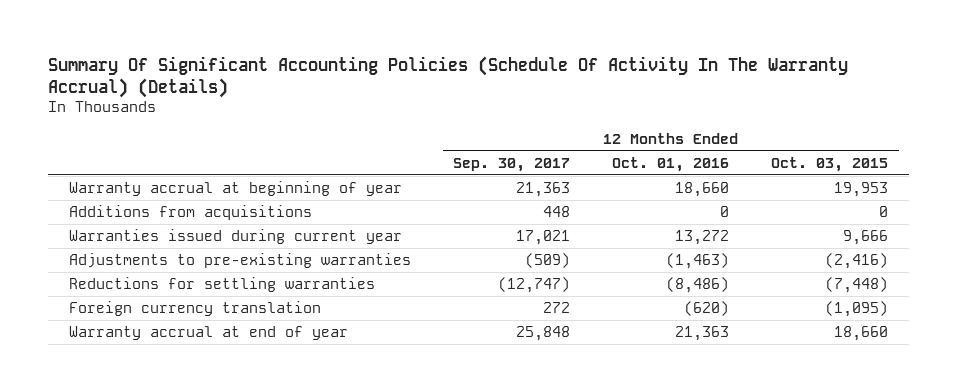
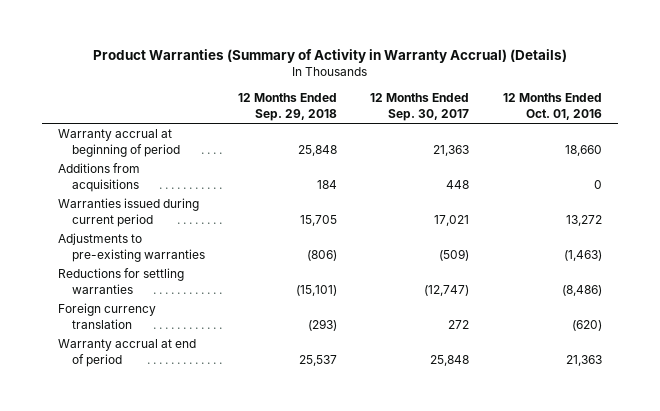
- Summary Of Significant Accounting Policies (Schedule Of Activity In The Warranty Accrual) (Details)
+ Product Warranties (Summary of Activity in Warranty Accrual) (Details)
- | 12 Months Ended Sep. 30, 2017 | 12 Months Ended Oct. 01, 2016 | 12 Months Ended Oct. 03, 2015
+ | 12 Months Ended Sep. 29, 2018 | 12 Months Ended Sep. 30, 2017 | 12 Months Ended Oct. 01, 2016
- Warranty accrual at beginning of year | 21,363 | 18,660 | 19,953
+ Warranty accrual at beginning of period | 25,848 | 21,363 | 18,660
- Warranties issued during current year | 17,021 | 13,272 | 9,666
+ Warranties issued during current period | 15,705 | 17,021 | 13,272
- Warranty accrual at end of year | 25,848 | 21,363 | 18,660
+ Warranty accrual at end of period | 25,537 | 25,848 | 21,363

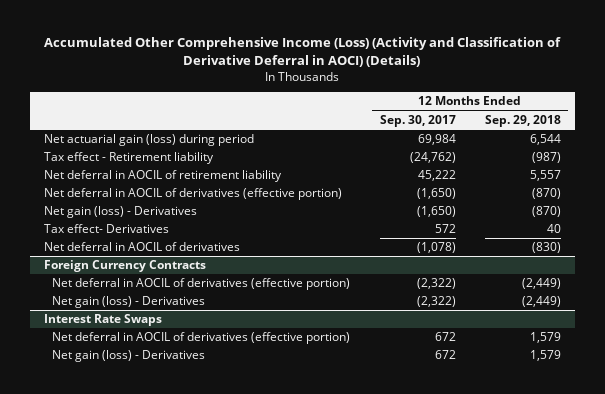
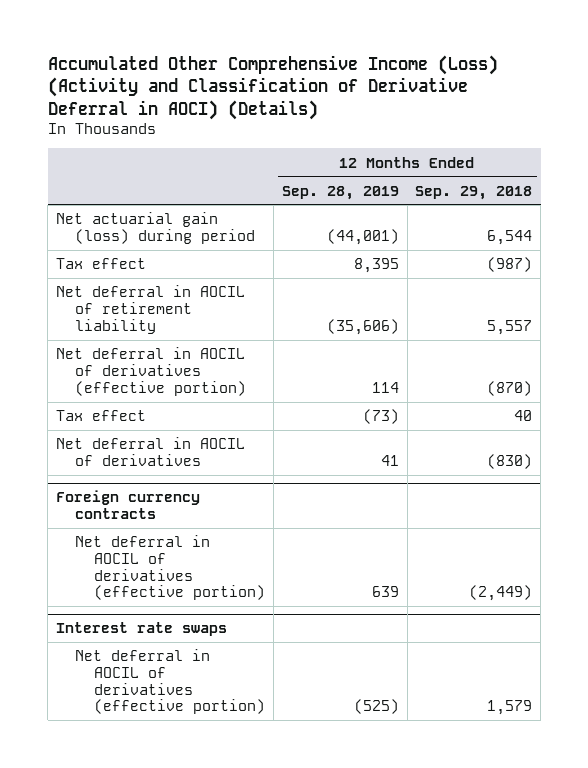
- | 12 Months Ended Sep. 30, 2017 | 12 Months Ended Sep. 29, 2018
+ | 12 Months Ended Sep. 28, 2019 | 12 Months Ended Sep. 29, 2018
- Tax effect - Retirement liability | (24,762) | (987)
+ Tax effect | 8,395 | (987)
- Net gain (loss) - Derivatives | (1,650) | (870)
- Tax effect- Derivatives | 572 | 40
+ Tax effect | (73) | 40
- Foreign Currency Contracts
+ Foreign currency contracts
- Net gain (loss) - Derivatives | (2,322) | (2,449)
- Interest Rate Swaps
+ Interest rate swaps
- Net gain (loss) - Derivatives | 672 | 1,579

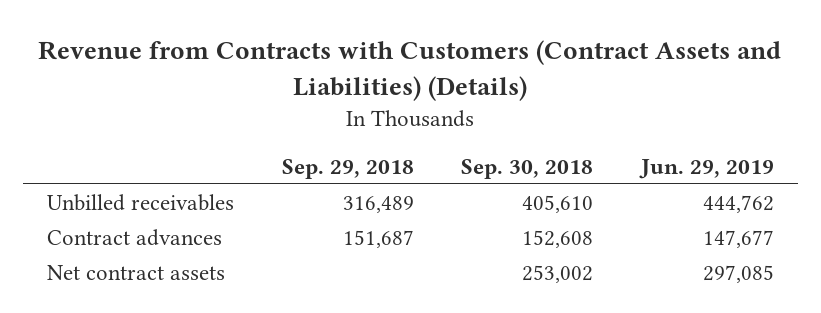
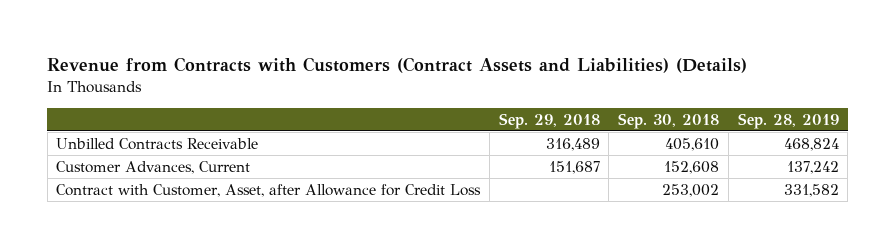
- | Sep. 29, 2018 | Sep. 30, 2018 | Jun. 29, 2019
+ | Sep. 29, 2018 | Sep. 30, 2018 | Sep. 28, 2019
- Unbilled receivables | 316,489 | 405,610 | 444,762
- Contract advances | 151,687 | 152,608 | 147,677
- Net contract assets | | 253,002 | 297,085
+ Unbilled Contracts Receivable | 316,489 | 405,610 | 468,824
+ Customer Advances, Current | 151,687 | 152,608 | 137,242
+ Contract with Customer, Asset, after Allowance for Credit Loss | | 253,002 | 331,582

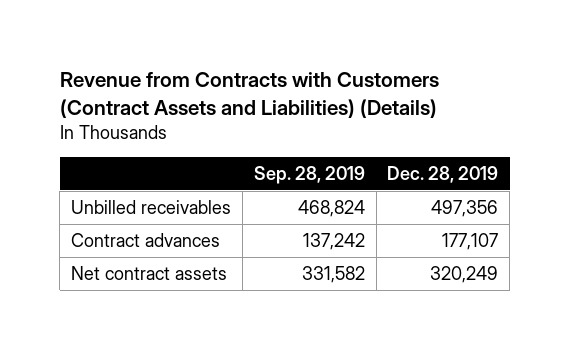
- | Sep. 29, 2018 | Sep. 30, 2018 | Sep. 28, 2019
+ | Sep. 28, 2019 | Dec. 28, 2019
- Unbilled Contracts Receivable | 316,489 | 405,610 | 468,824
- Customer Advances, Current | 151,687 | 152,608 | 137,242
- Contract with Customer, Asset, after Allowance for Credit Loss | | 253,002 | 331,582
+ Unbilled receivables | 468,824 | 497,356
+ Contract advances | 137,242 | 177,107
+ Net contract assets | 331,582 | 320,249

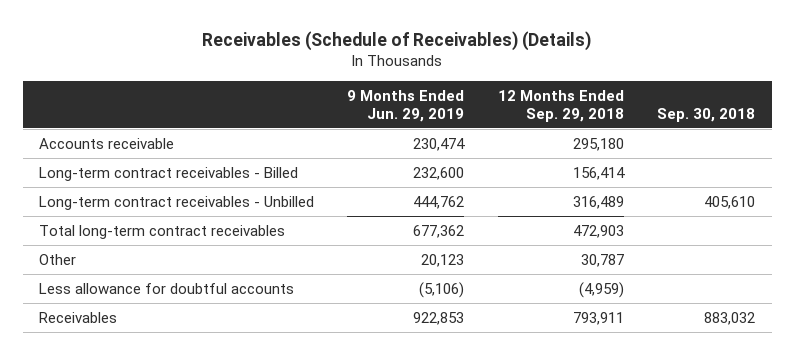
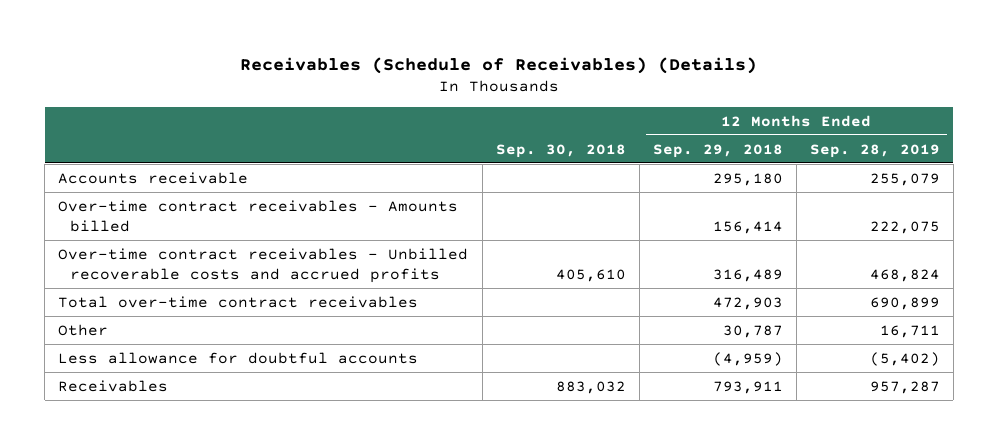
- | 9 Months Ended Jun. 29, 2019 | 12 Months Ended Sep. 29, 2018 | Sep. 30, 2018
+ | Sep. 30, 2018 | 12 Months Ended Sep. 29, 2018 | 12 Months Ended Sep. 28, 2019
- Long-term contract receivables - Billed | 232,600 | 156,414 |
- Long-term contract receivables - Unbilled | 444,762 | 316,489 | 405,610
- Total long-term contract receivables | 677,362 | 472,903 |
+ Over-time contract receivables - Amounts billed | | 156,414 | 222,075
+ Over-time contract receivables - Unbilled recoverable costs and accrued profits | 405,610 | 316,489 | 468,824
+ Total over-time contract receivables | | 472,903 | 690,899

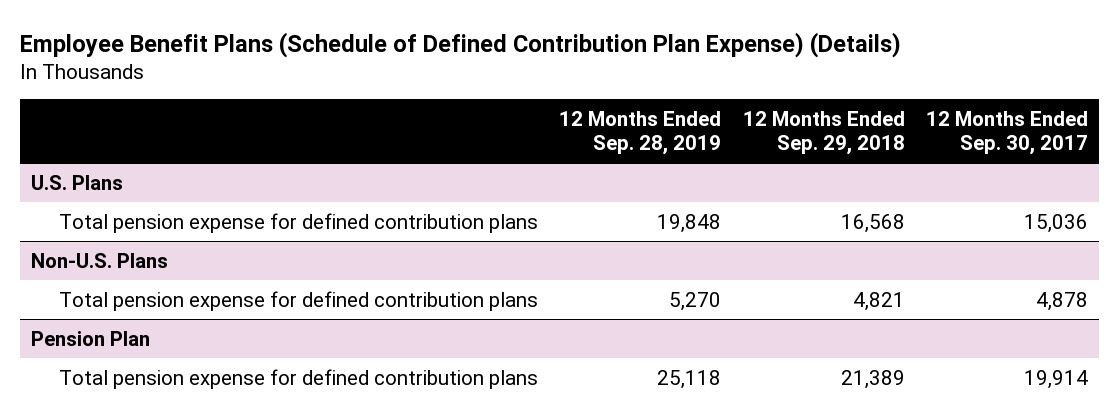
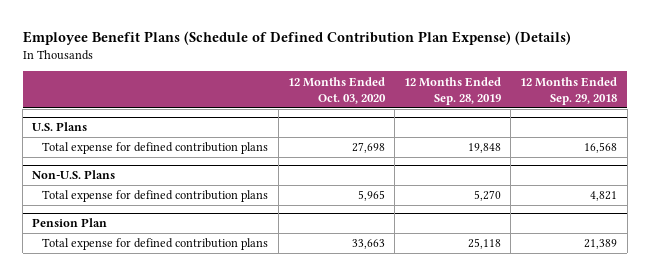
- | 12 Months Ended Sep. 28, 2019 | 12 Months Ended Sep. 29, 2018 | 12 Months Ended Sep. 30, 2017
+ | 12 Months Ended Oct. 03, 2020 | 12 Months Ended Sep. 28, 2019 | 12 Months Ended Sep. 29, 2018
@ U.S. Plans
- Total pension expense for defined contribution plans | 19,848 | 16,568 | 15,036
+ Total expense for defined contribution plans | 27,698 | 19,848 | 16,568
@ Non-U.S. Plans
- Total pension expense for defined contribution plans | 5,270 | 4,821 | 4,878
+ Total expense for defined contribution plans | 5,965 | 5,270 | 4,821
@ Pension Plan
- Total pension expense for defined contribution plans | 25,118 | 21,389 | 19,914
+ Total expense for defined contribution plans | 33,663 | 25,118 | 21,389

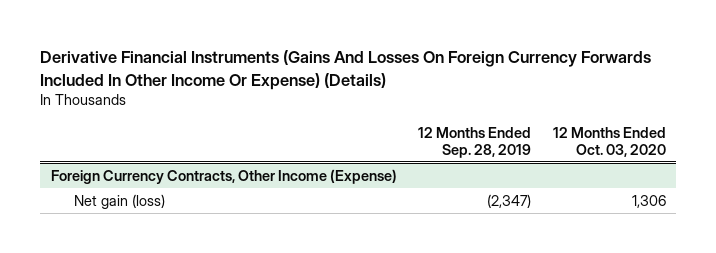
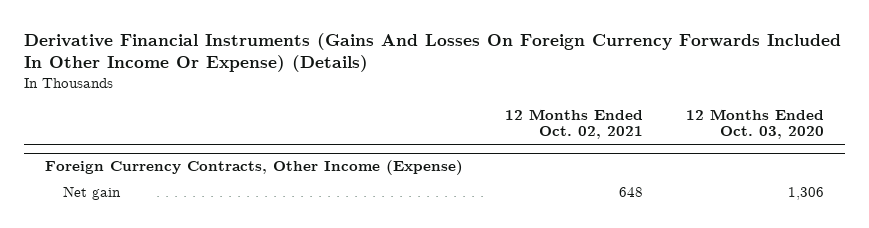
- | 12 Months Ended Sep. 28, 2019 | 12 Months Ended Oct. 03, 2020
+ | 12 Months Ended Oct. 02, 2021 | 12 Months Ended Oct. 03, 2020
@ Foreign Currency Contracts, Other Income (Expense)
- Net gain (loss) | (2,347) | 1,306
+ Net gain | 648 | 1,306

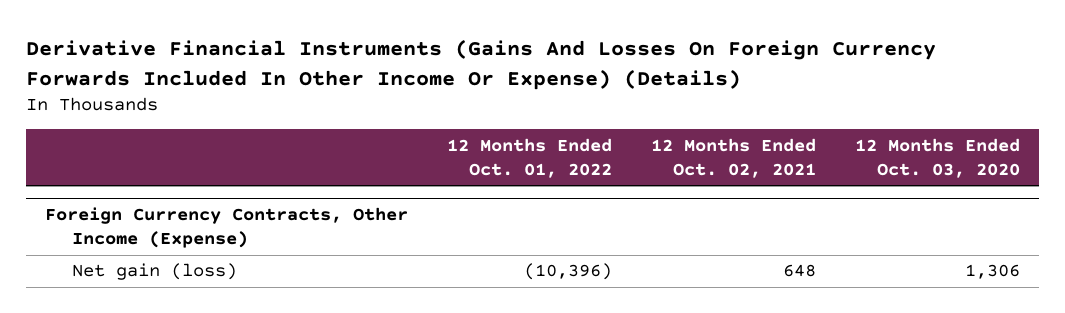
- | 12 Months Ended Oct. 02, 2021 | 12 Months Ended Oct. 03, 2020
+ | 12 Months Ended Oct. 01, 2022 | 12 Months Ended Oct. 02, 2021 | 12 Months Ended Oct. 03, 2020
@ Foreign Currency Contracts, Other Income (Expense)
- Net gain | 648 | 1,306
+ Net gain (loss) | (10,396) | 648 | 1,306

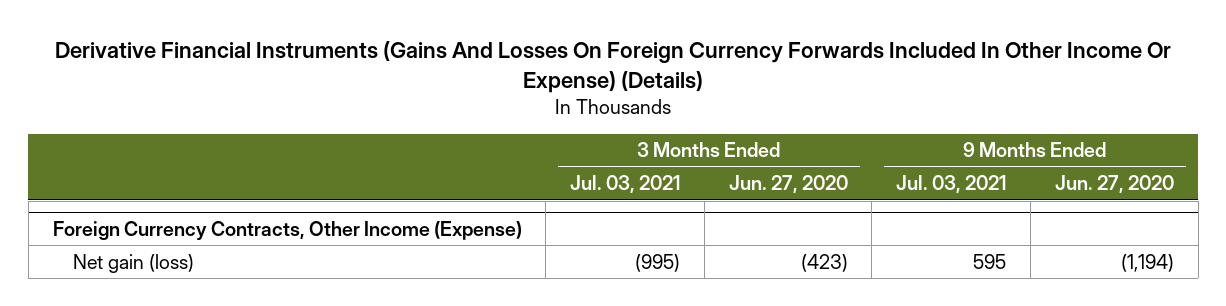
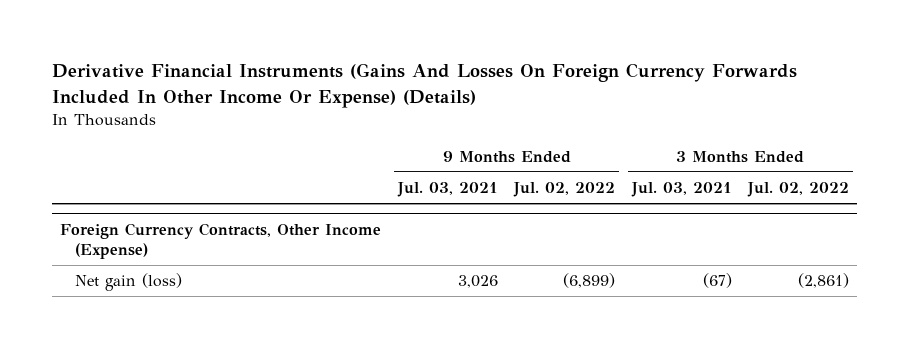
- | 3 Months Ended Jul. 03, 2021 | 3 Months Ended Jun. 27, 2020 | 9 Months Ended Jul. 03, 2021 | 9 Months Ended Jun. 27, 2020
+ | 9 Months Ended Jul. 03, 2021 | 9 Months Ended Jul. 02, 2022 | 3 Months Ended Jul. 03, 2021 | 3 Months Ended Jul. 02, 2022
@ Foreign Currency Contracts, Other Income (Expense)
- Net gain (loss) | (995) | (423) | 595 | (1,194)
+ Net gain (loss) | 3,026 | (6,899) | (67) | (2,861)

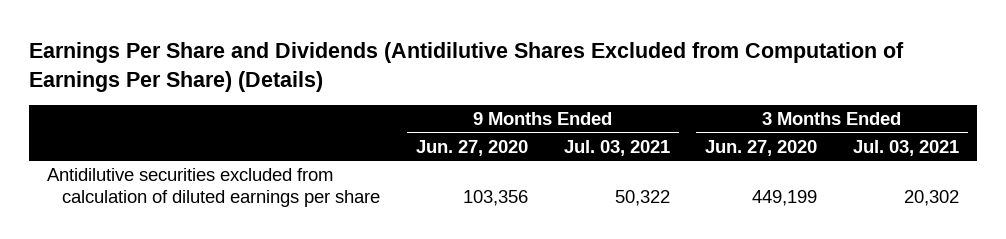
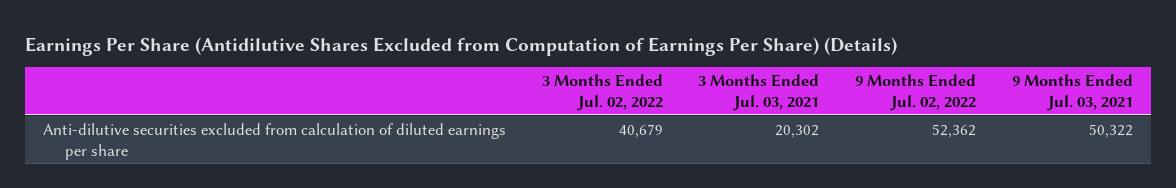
- Earnings Per Share and Dividends (Antidilutive Shares Excluded from Computation of Earnings Per Share) (Details)
+ Earnings Per Share (Antidilutive Shares Excluded from Computation of Earnings Per Share) (Details)
- | 9 Months Ended Jun. 27, 2020 | 9 Months Ended Jul. 03, 2021 | 3 Months Ended Jun. 27, 2020 | 3 Months Ended Jul. 03, 2021
+ | 3 Months Ended Jul. 02, 2022 | 3 Months Ended Jul. 03, 2021 | 9 Months Ended Jul. 02, 2022 | 9 Months Ended Jul. 03, 2021
- Antidilutive securities excluded from calculation of diluted earnings per share | 103,356 | 50,322 | 449,199 | 20,302
+ Anti-dilutive securities excluded from calculation of diluted earnings per share | 40,679 | 20,302 | 52,362 | 50,322

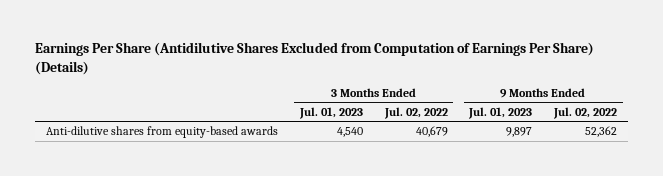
- | 3 Months Ended Jul. 02, 2022 | 3 Months Ended Jul. 03, 2021 | 9 Months Ended Jul. 02, 2022 | 9 Months Ended Jul. 03, 2021
+ | 3 Months Ended Jul. 01, 2023 | 3 Months Ended Jul. 02, 2022 | 9 Months Ended Jul. 01, 2023 | 9 Months Ended Jul. 02, 2022
- Anti-dilutive securities excluded from calculation of diluted earnings per share | 40,679 | 20,302 | 52,362 | 50,322
+ Anti-dilutive shares from equity-based awards | 4,540 | 40,679 | 9,897 | 52,362

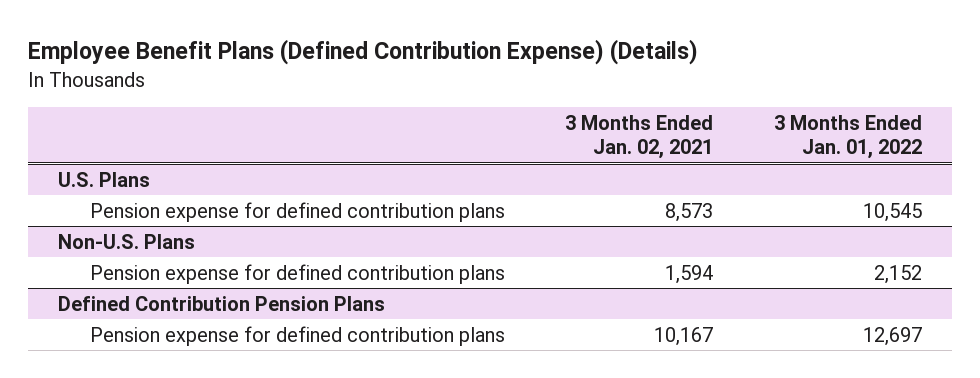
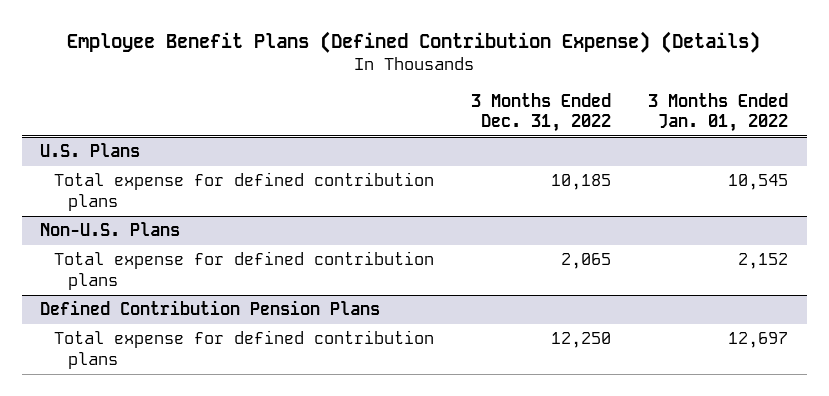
- | 3 Months Ended Jan. 02, 2021 | 3 Months Ended Jan. 01, 2022
+ | 3 Months Ended Dec. 31, 2022 | 3 Months Ended Jan. 01, 2022
@ U.S. Plans
- Pension expense for defined contribution plans | 8,573 | 10,545
+ Total expense for defined contribution plans | 10,185 | 10,545
@ Non-U.S. Plans
- Pension expense for defined contribution plans | 1,594 | 2,152
+ Total expense for defined contribution plans | 2,065 | 2,152
@ Defined Contribution Pension Plans
- Pension expense for defined contribution plans | 10,167 | 12,697
+ Total expense for defined contribution plans | 12,250 | 12,697

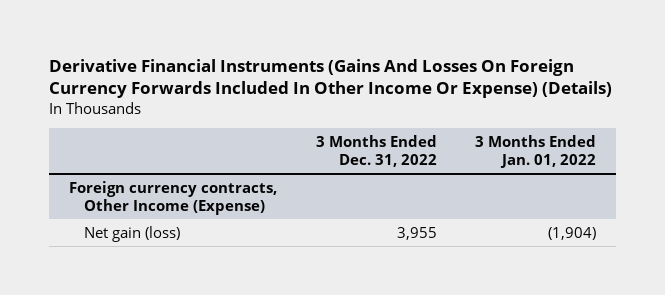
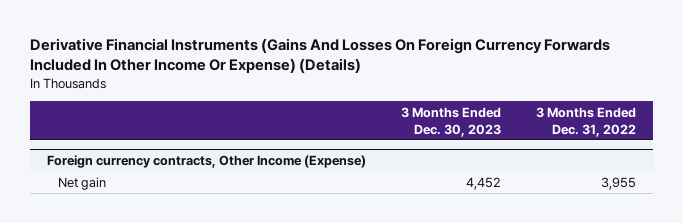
- | 3 Months Ended Dec. 31, 2022 | 3 Months Ended Jan. 01, 2022
+ | 3 Months Ended Dec. 30, 2023 | 3 Months Ended Dec. 31, 2022
@ Foreign currency contracts, Other Income (Expense)
- Net gain (loss) | 3,955 | (1,904)
+ Net gain | 4,452 | 3,955

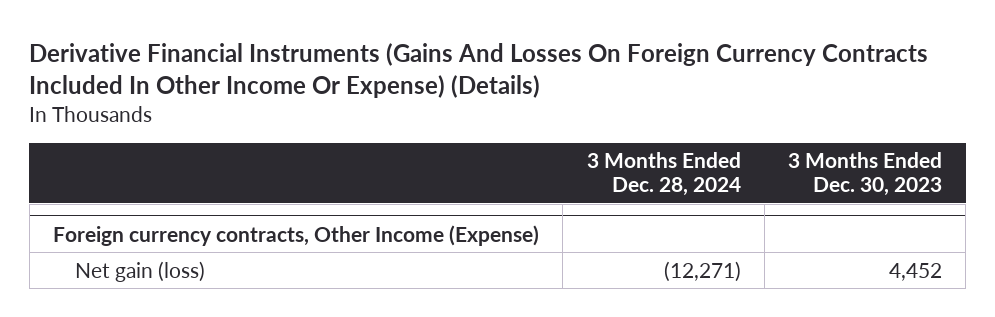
- Derivative Financial Instruments (Gains And Losses On Foreign Currency Forwards Included In Other Income Or Expense) (Details)
+ Derivative Financial Instruments (Gains And Losses On Foreign Currency Contracts Included In Other Income Or Expense) (Details)
- | 3 Months Ended Dec. 30, 2023 | 3 Months Ended Dec. 31, 2022
+ | 3 Months Ended Dec. 28, 2024 | 3 Months Ended Dec. 30, 2023
@ Foreign currency contracts, Other Income (Expense)
- Net gain | 4,452 | 3,955
+ Net gain (loss) | (12,271) | 4,452

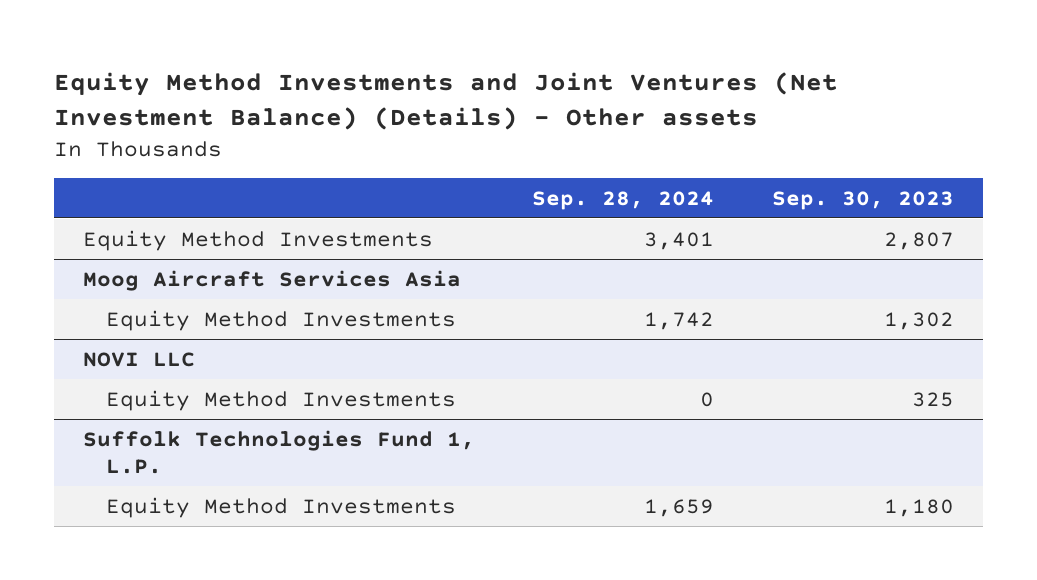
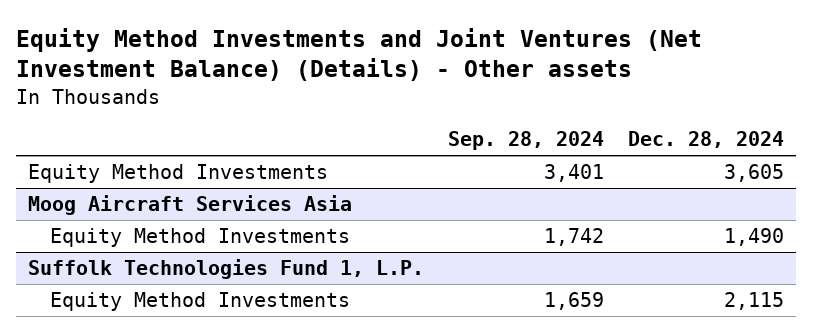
- | Sep. 28, 2024 | Sep. 30, 2023
+ | Sep. 28, 2024 | Dec. 28, 2024
- NOVI LLC
- Equity Method Investments | 0 | 325

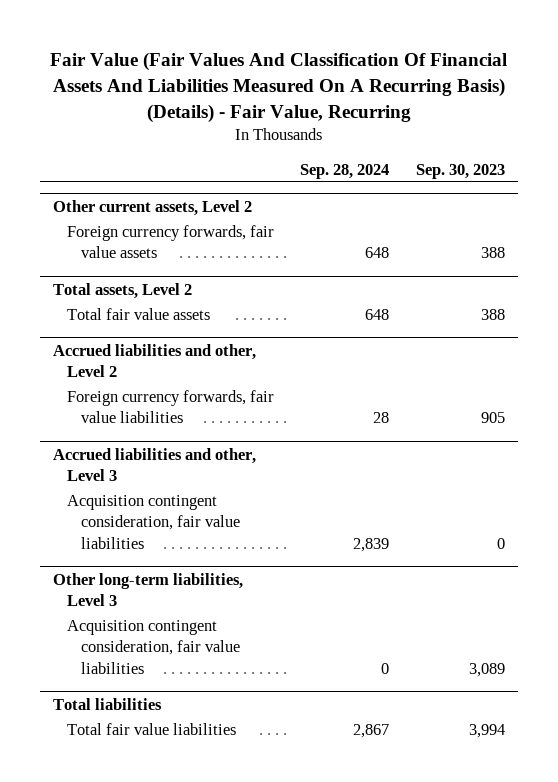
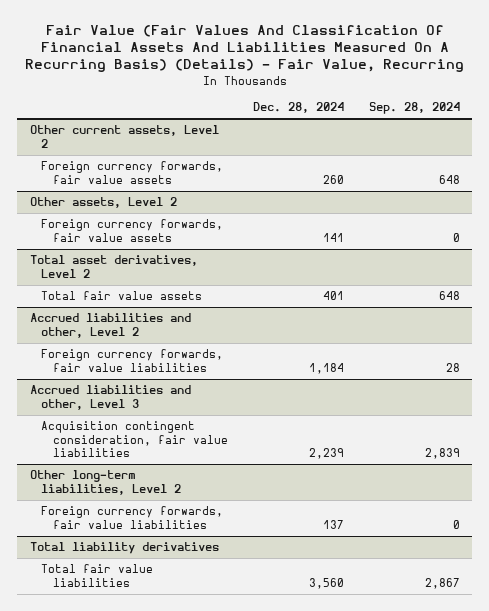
- | Sep. 28, 2024 | Sep. 30, 2023
+ | Dec. 28, 2024 | Sep. 28, 2024
- Total assets, Level 2
+ Other assets, Level 2
+ Foreign currency forwards, fair value assets | 141 | 0
+ Total asset derivatives, Level 2
- Other long-term liabilities, Level 3
- Acquisition contingent consideration, fair value liabilities | 0 | 3,089
- Total liabilities
+ Other long-term liabilities, Level 2
+ Foreign currency forwards, fair value liabilities | 137 | 0
+ Total liability derivatives

